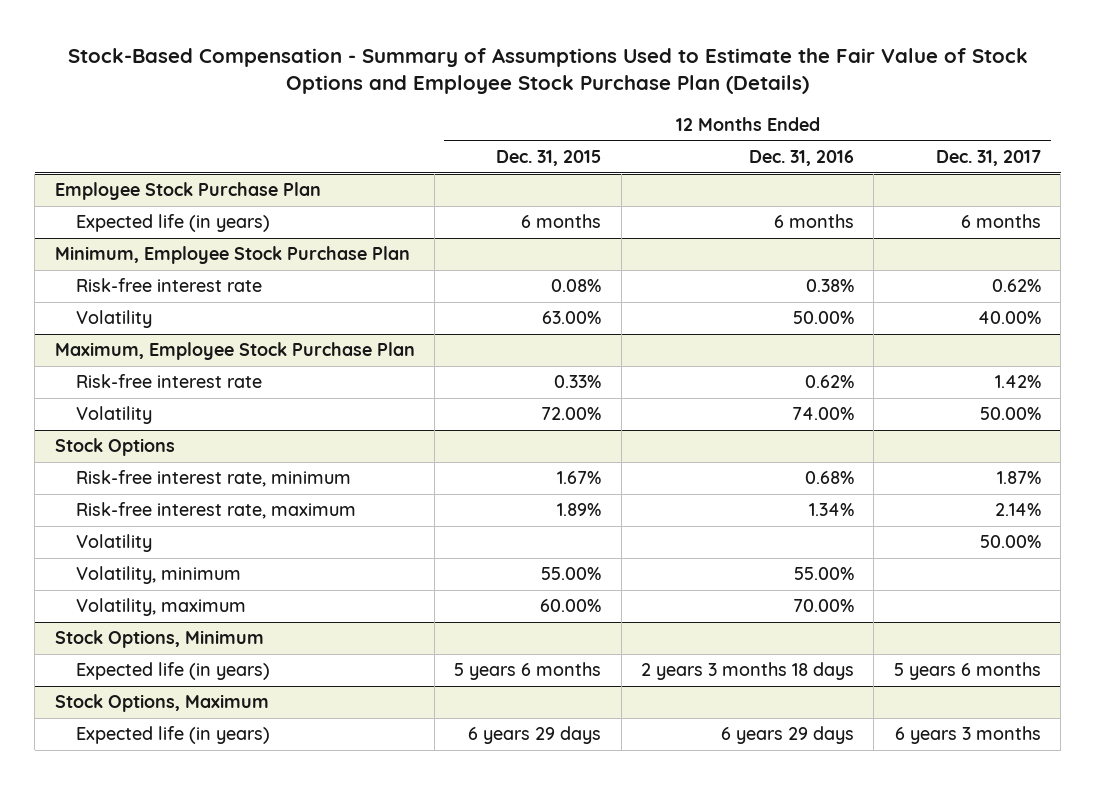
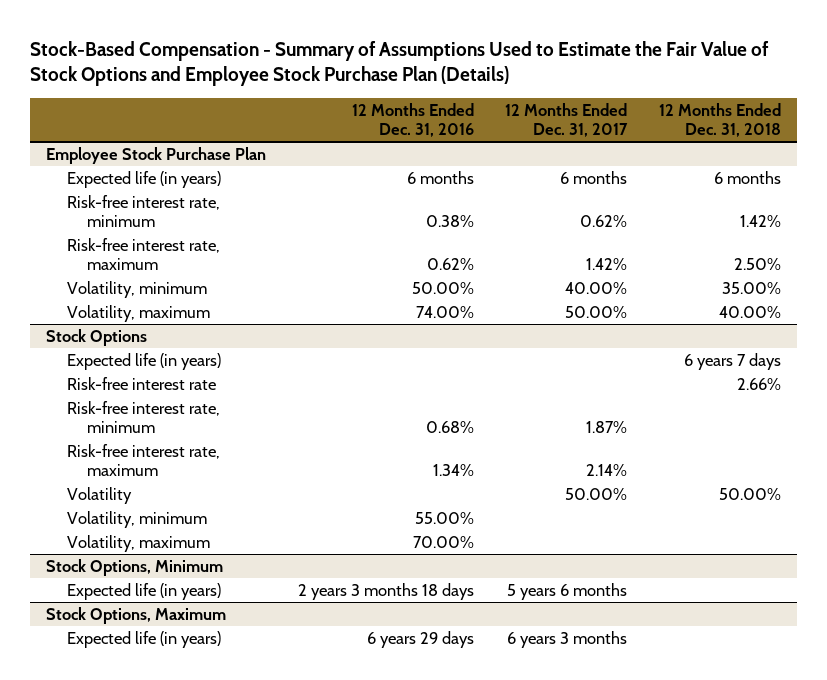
- | 12 Months Ended Dec. 31, 2015 | 12 Months Ended Dec. 31, 2016 | 12 Months Ended Dec. 31, 2017
+ | 12 Months Ended Dec. 31, 2016 | 12 Months Ended Dec. 31, 2017 | 12 Months Ended Dec. 31, 2018
- Minimum, Employee Stock Purchase Plan
- Risk-free interest rate | 0.08% | 0.38% | 0.62%
- Volatility | 63.00% | 50.00% | 40.00%
- Maximum, Employee Stock Purchase Plan
- Risk-free interest rate | 0.33% | 0.62% | 1.42%
- Volatility | 72.00% | 74.00% | 50.00%
@ Employee Stock Purchase Plan
+ Risk-free interest rate, minimum | 0.38% | 0.62% | 1.42%
+ Risk-free interest rate, maximum | 0.62% | 1.42% | 2.50%
+ Volatility, minimum | 50.00% | 40.00% | 35.00%
+ Volatility, maximum | 74.00% | 50.00% | 40.00%
@ Stock Options
+ Expected life (in years) | | | 6 years 7 days
+ Risk-free interest rate | | | 2.66%

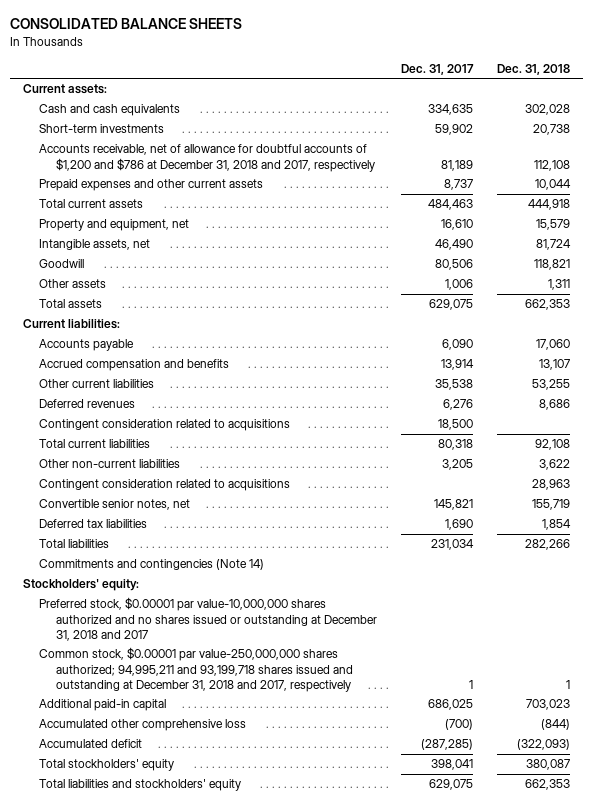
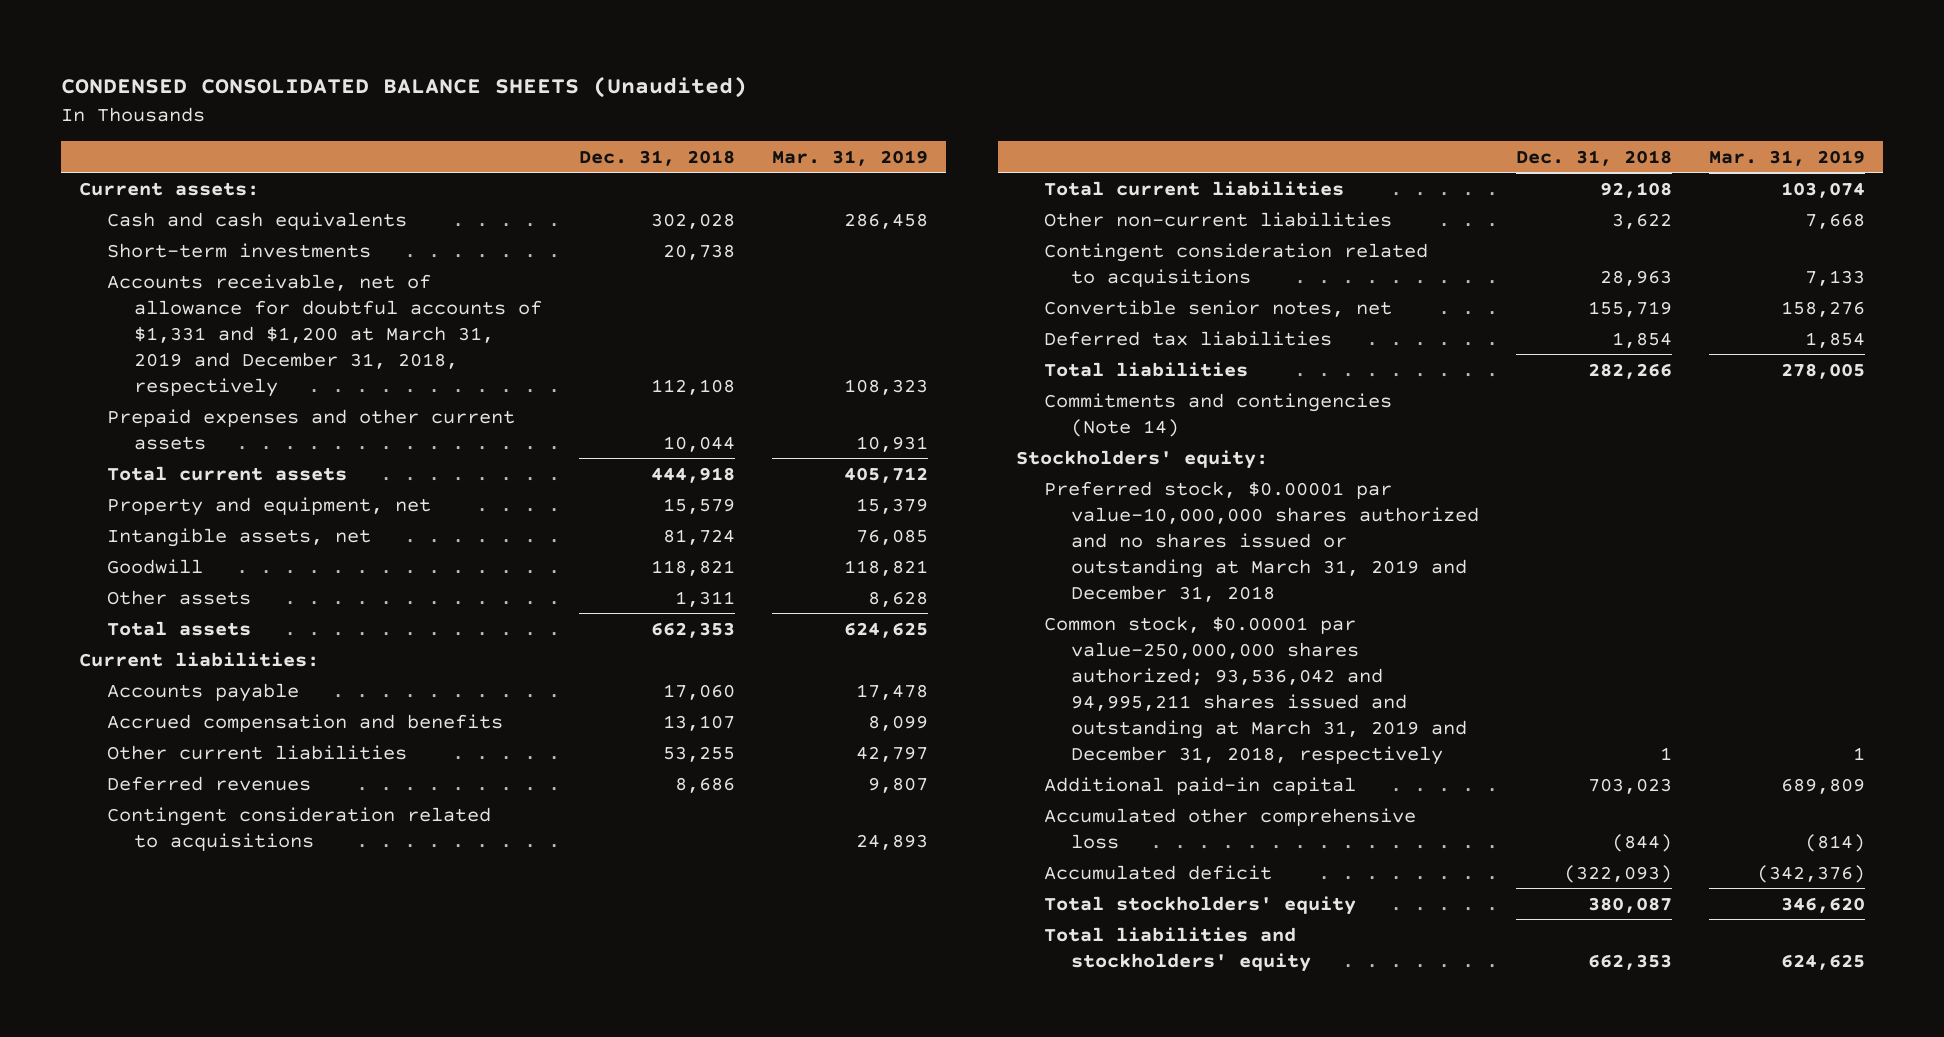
- CONSOLIDATED BALANCE SHEETS
+ CONDENSED CONSOLIDATED BALANCE SHEETS (Unaudited)
- | Dec. 31, 2017 | Dec. 31, 2018
+ | Dec. 31, 2018 | Mar. 31, 2019
- Accounts receivable, net of allowance for doubtful accounts of $1,200 and $786 at December 31, 2018 and 2017, respectively | 81,189 | 112,108
+ Accounts receivable, net of allowance for doubtful accounts of $1,331 and $1,200 at March 31, 2019 and December 31, 2018, respectively | 112,108 | 108,323
- Preferred stock, $0.00001 par value-10,000,000 shares authorized and no shares issued or outstanding at December 31, 2018 and 2017
- Common stock, $0.00001 par value-250,000,000 shares authorized; 94,995,211 and 93,199,718 shares issued and outstanding at December 31, 2018 and 2017, respectively | 1 | 1
+ Preferred stock, $0.00001 par value-10,000,000 shares authorized and no shares issued or outstanding at March 31, 2019 and December 31, 2018
+ Common stock, $0.00001 par value-250,000,000 shares authorized; 93,536,042 and 94,995,211 shares issued and outstanding at March 31, 2019 and December 31, 2018, respectively | 1 | 1

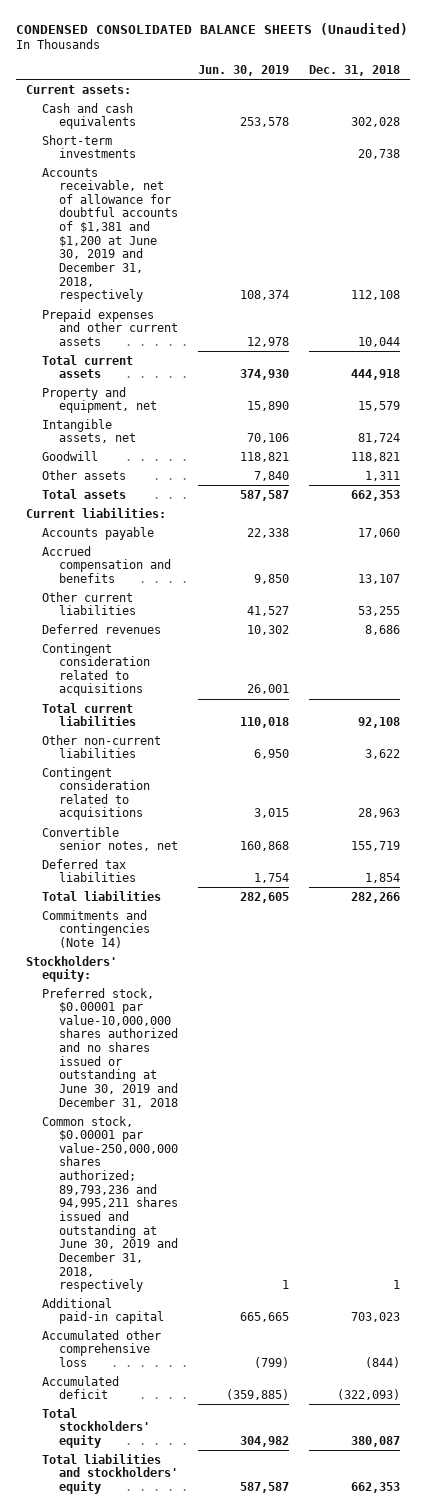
- | Dec. 31, 2018 | Mar. 31, 2019
+ | Jun. 30, 2019 | Dec. 31, 2018
- Accounts receivable, net of allowance for doubtful accounts of $1,331 and $1,200 at March 31, 2019 and December 31, 2018, respectively | 112,108 | 108,323
+ Accounts receivable, net of allowance for doubtful accounts of $1,381 and $1,200 at June 30, 2019 and December 31, 2018, respectively | 108,374 | 112,108
- Preferred stock, $0.00001 par value-10,000,000 shares authorized and no shares issued or outstanding at March 31, 2019 and December 31, 2018
- Common stock, $0.00001 par value-250,000,000 shares authorized; 93,536,042 and 94,995,211 shares issued and outstanding at March 31, 2019 and December 31, 2018, respectively | 1 | 1
+ Preferred stock, $0.00001 par value-10,000,000 shares authorized and no shares issued or outstanding at June 30, 2019 and December 31, 2018
+ Common stock, $0.00001 par value-250,000,000 shares authorized; 89,793,236 and 94,995,211 shares issued and outstanding at June 30, 2019 and December 31, 2018, respectively | 1 | 1

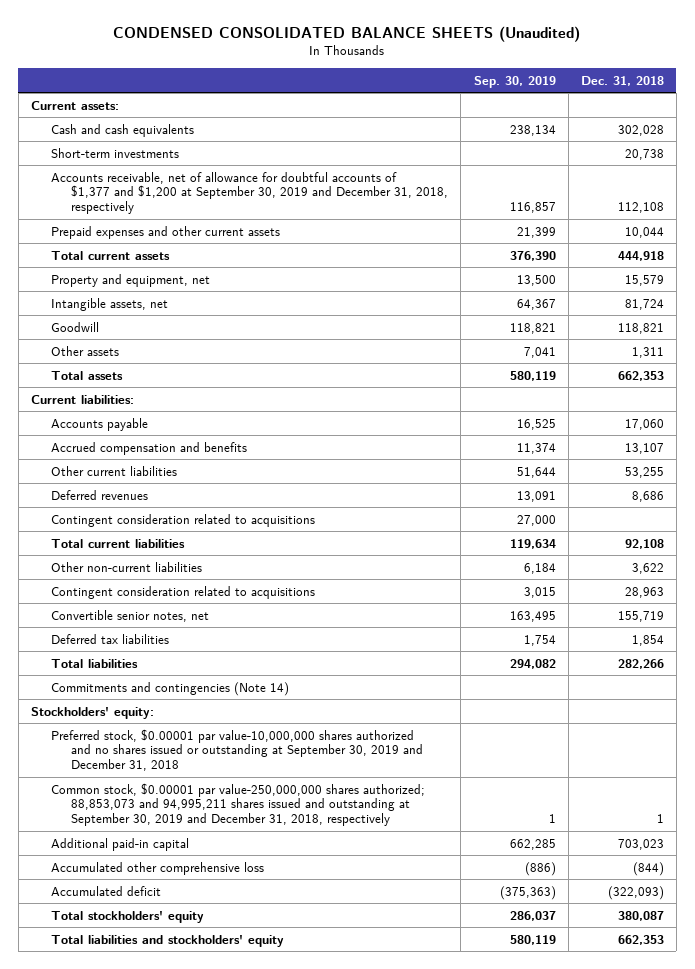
- | Jun. 30, 2019 | Dec. 31, 2018
+ | Sep. 30, 2019 | Dec. 31, 2018
- Accounts receivable, net of allowance for doubtful accounts of $1,381 and $1,200 at June 30, 2019 and December 31, 2018, respectively | 108,374 | 112,108
+ Accounts receivable, net of allowance for doubtful accounts of $1,377 and $1,200 at September 30, 2019 and December 31, 2018, respectively | 116,857 | 112,108
- Preferred stock, $0.00001 par value-10,000,000 shares authorized and no shares issued or outstanding at June 30, 2019 and December 31, 2018
- Common stock, $0.00001 par value-250,000,000 shares authorized; 89,793,236 and 94,995,211 shares issued and outstanding at June 30, 2019 and December 31, 2018, respectively | 1 | 1
+ Preferred stock, $0.00001 par value-10,000,000 shares authorized and no shares issued or outstanding at September 30, 2019 and December 31, 2018
+ Common stock, $0.00001 par value-250,000,000 shares authorized; 88,853,073 and 94,995,211 shares issued and outstanding at September 30, 2019 and December 31, 2018, respectively | 1 | 1

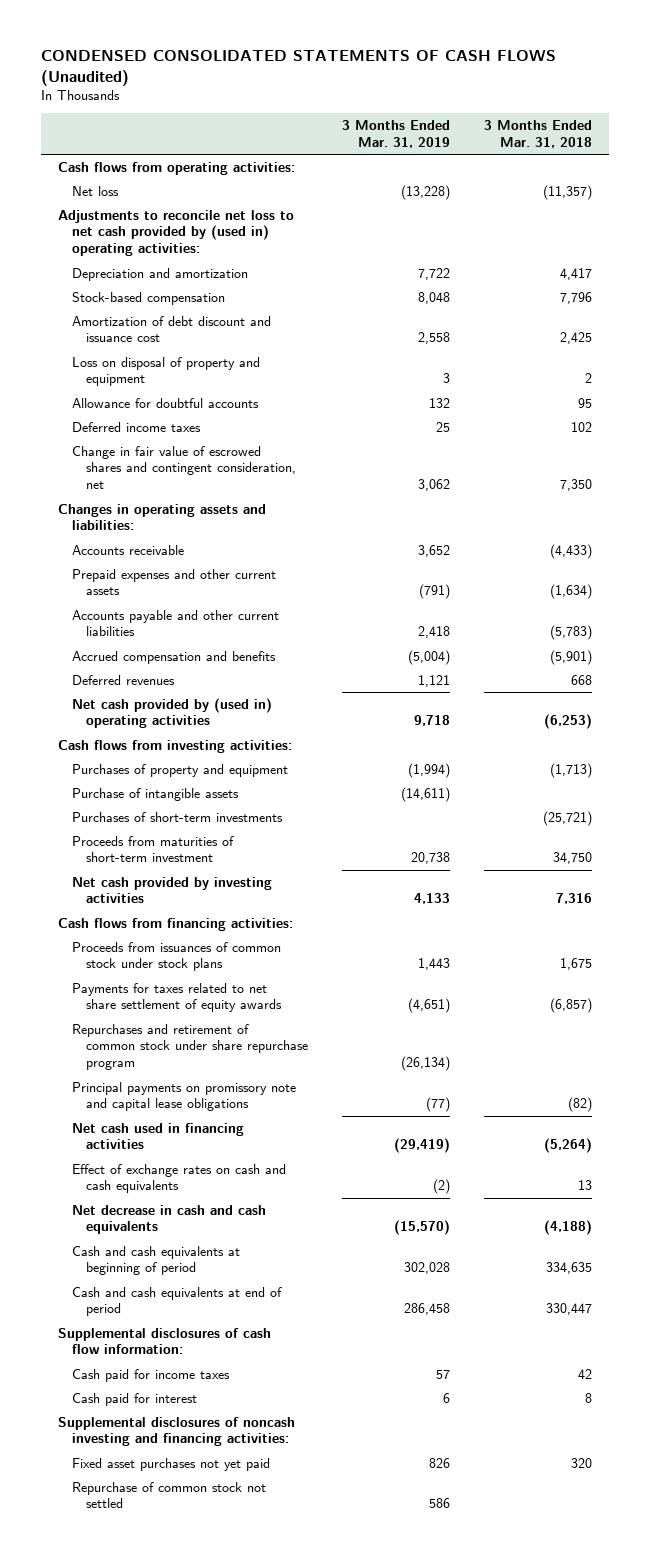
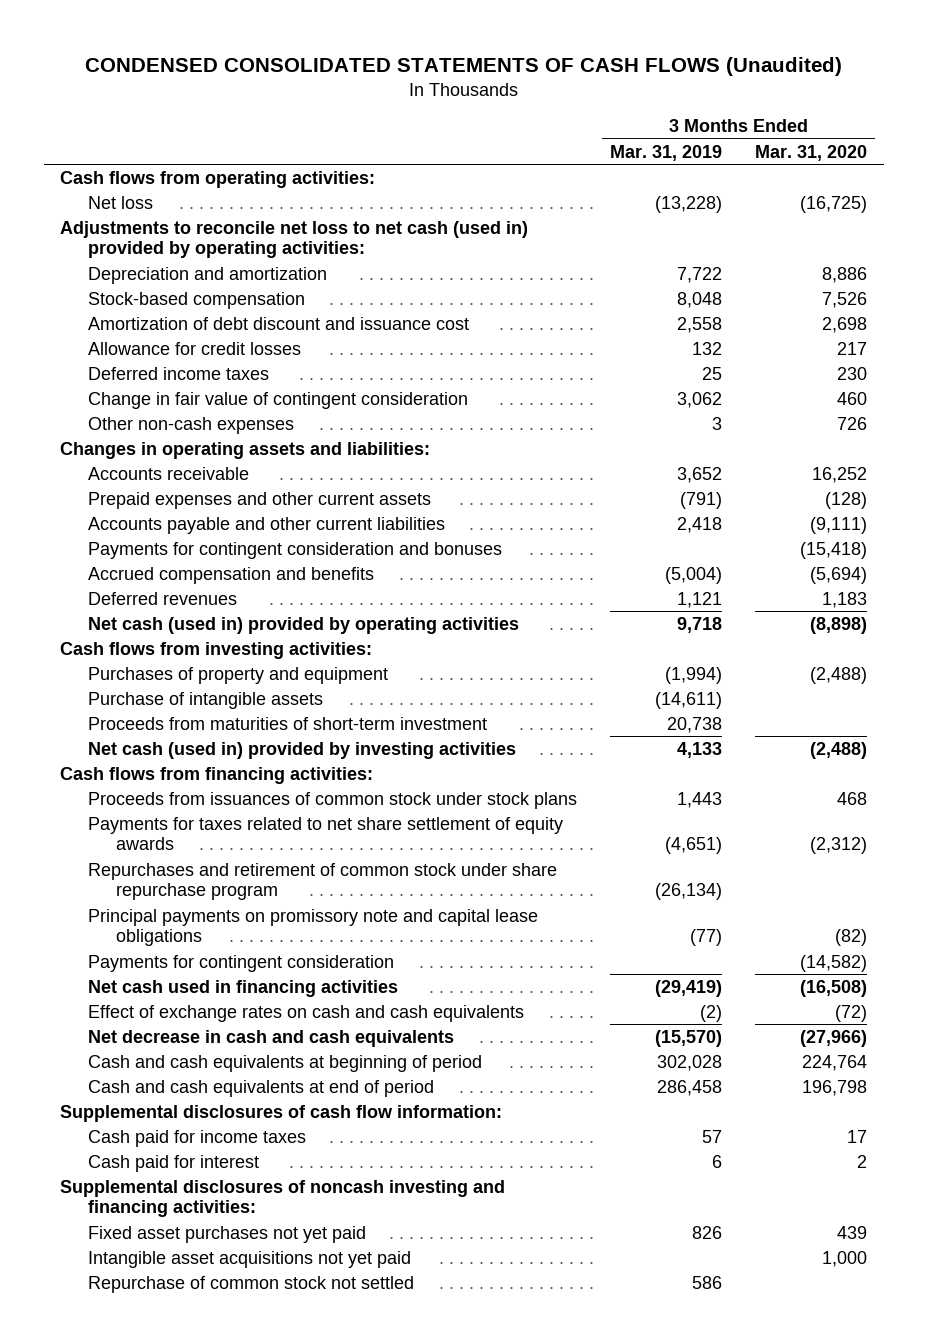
- | 3 Months Ended Mar. 31, 2019 | 3 Months Ended Mar. 31, 2018
+ | 3 Months Ended Mar. 31, 2019 | 3 Months Ended Mar. 31, 2020
- Adjustments to reconcile net loss to net cash provided by (used in) operating activities:
+ Adjustments to reconcile net loss to net cash (used in) provided by operating activities:
- Loss on disposal of property and equipment | 3 | 2
- Allowance for doubtful accounts | 132 | 95
+ Allowance for credit losses | 132 | 217
- Change in fair value of escrowed shares and contingent consideration, net | 3,062 | 7,350
+ Change in fair value of contingent consideration | 3,062 | 460
+ Other non-cash expenses | 3 | 726
+ Payments for contingent consideration and bonuses | | (15,418)
- Net cash provided by (used in) operating activities | 9,718 | (6,253)
+ Net cash (used in) provided by operating activities | 9,718 | (8,898)
- Purchases of short-term investments | | (25,721)
- Net cash provided by investing activities | 4,133 | 7,316
+ Net cash (used in) provided by investing activities | 4,133 | (2,488)
+ Payments for contingent consideration | | (14,582)
+ Intangible asset acquisitions not yet paid | | 1,000

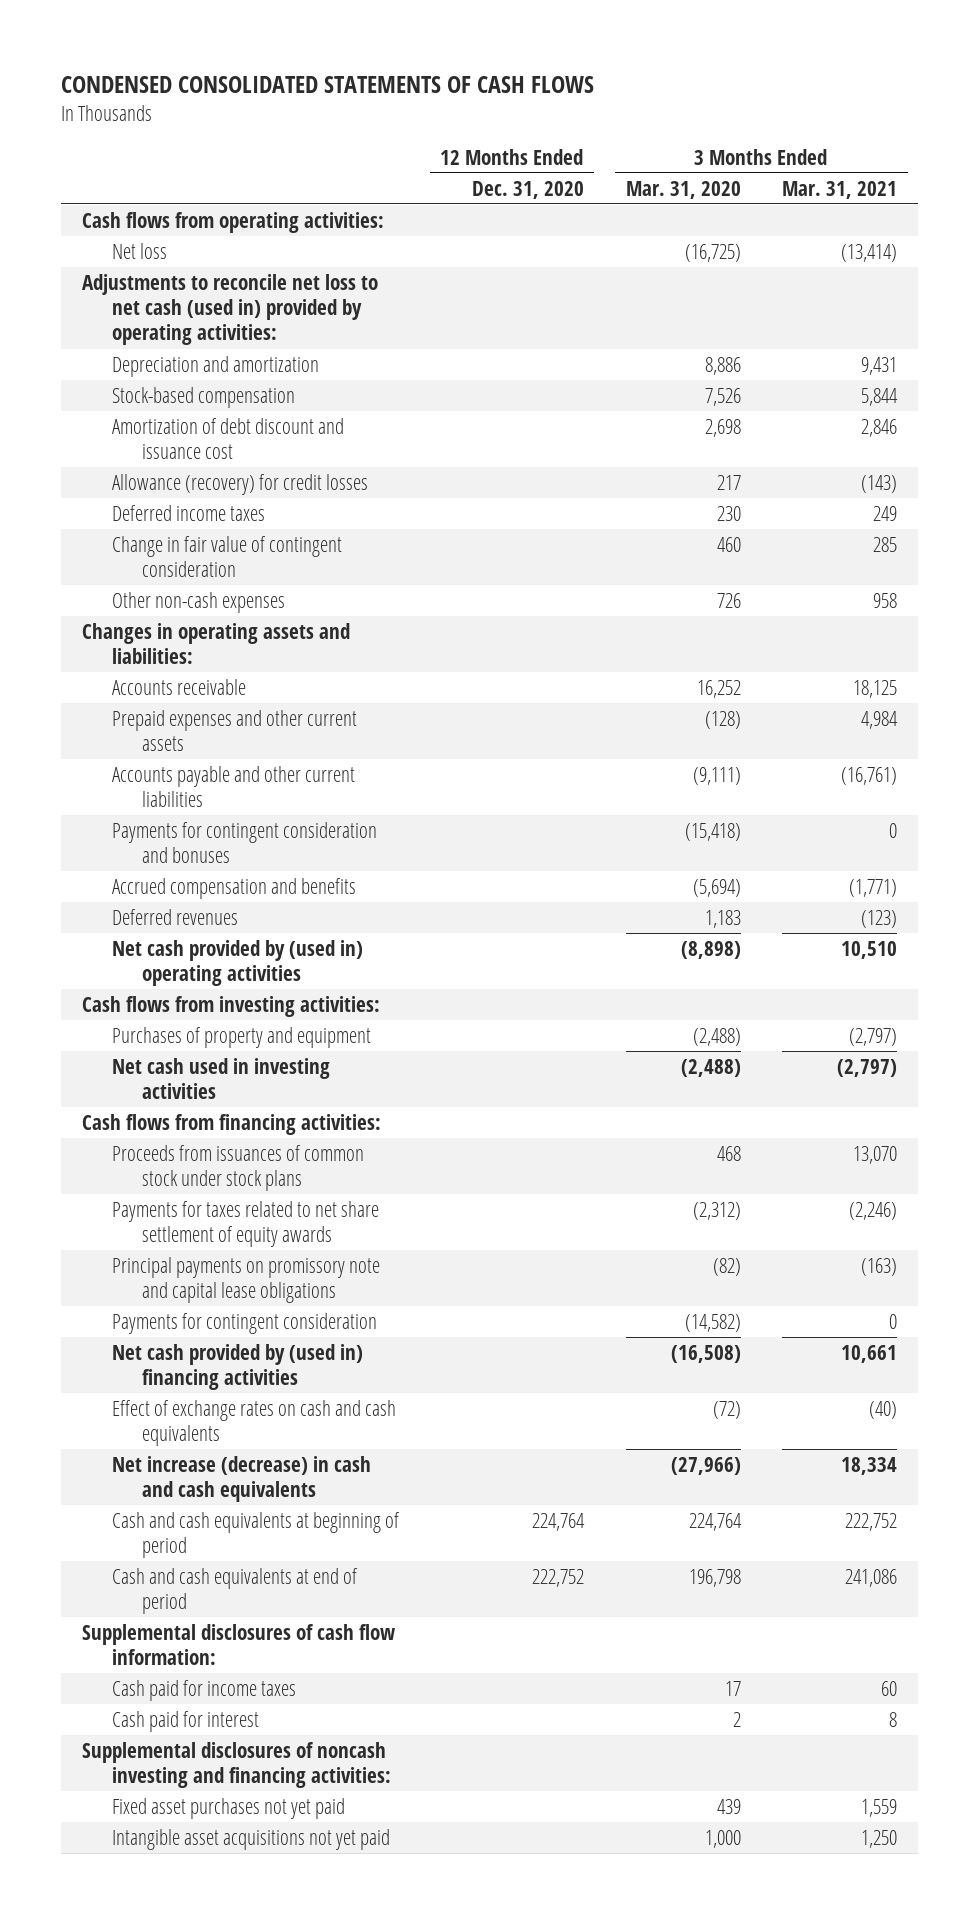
- CONDENSED CONSOLIDATED STATEMENTS OF CASH FLOWS (Unaudited)
+ CONDENSED CONSOLIDATED STATEMENTS OF CASH FLOWS
- | 3 Months Ended Mar. 31, 2019 | 3 Months Ended Mar. 31, 2020
+ | 12 Months Ended Dec. 31, 2020 | 3 Months Ended Mar. 31, 2020 | 3 Months Ended Mar. 31, 2021
- Allowance for credit losses | 132 | 217
+ Allowance (recovery) for credit losses | | 217 | (143)
- Net cash (used in) provided by operating activities | 9,718 | (8,898)
+ Net cash provided by (used in) operating activities | | (8,898) | 10,510
- Purchase of intangible assets | (14,611) |
- Proceeds from maturities of short-term investment | 20,738 |
- Net cash (used in) provided by investing activities | 4,133 | (2,488)
+ Net cash used in investing activities | | (2,488) | (2,797)
- Repurchases and retirement of common stock under share repurchase program | (26,134) |
- Net cash used in financing activities | (29,419) | (16,508)
+ Net cash provided by (used in) financing activities | | (16,508) | 10,661
- Net decrease in cash and cash equivalents | (15,570) | (27,966)
+ Net increase (decrease) in cash and cash equivalents | | (27,966) | 18,334
- Repurchase of common stock not settled | 586 |

